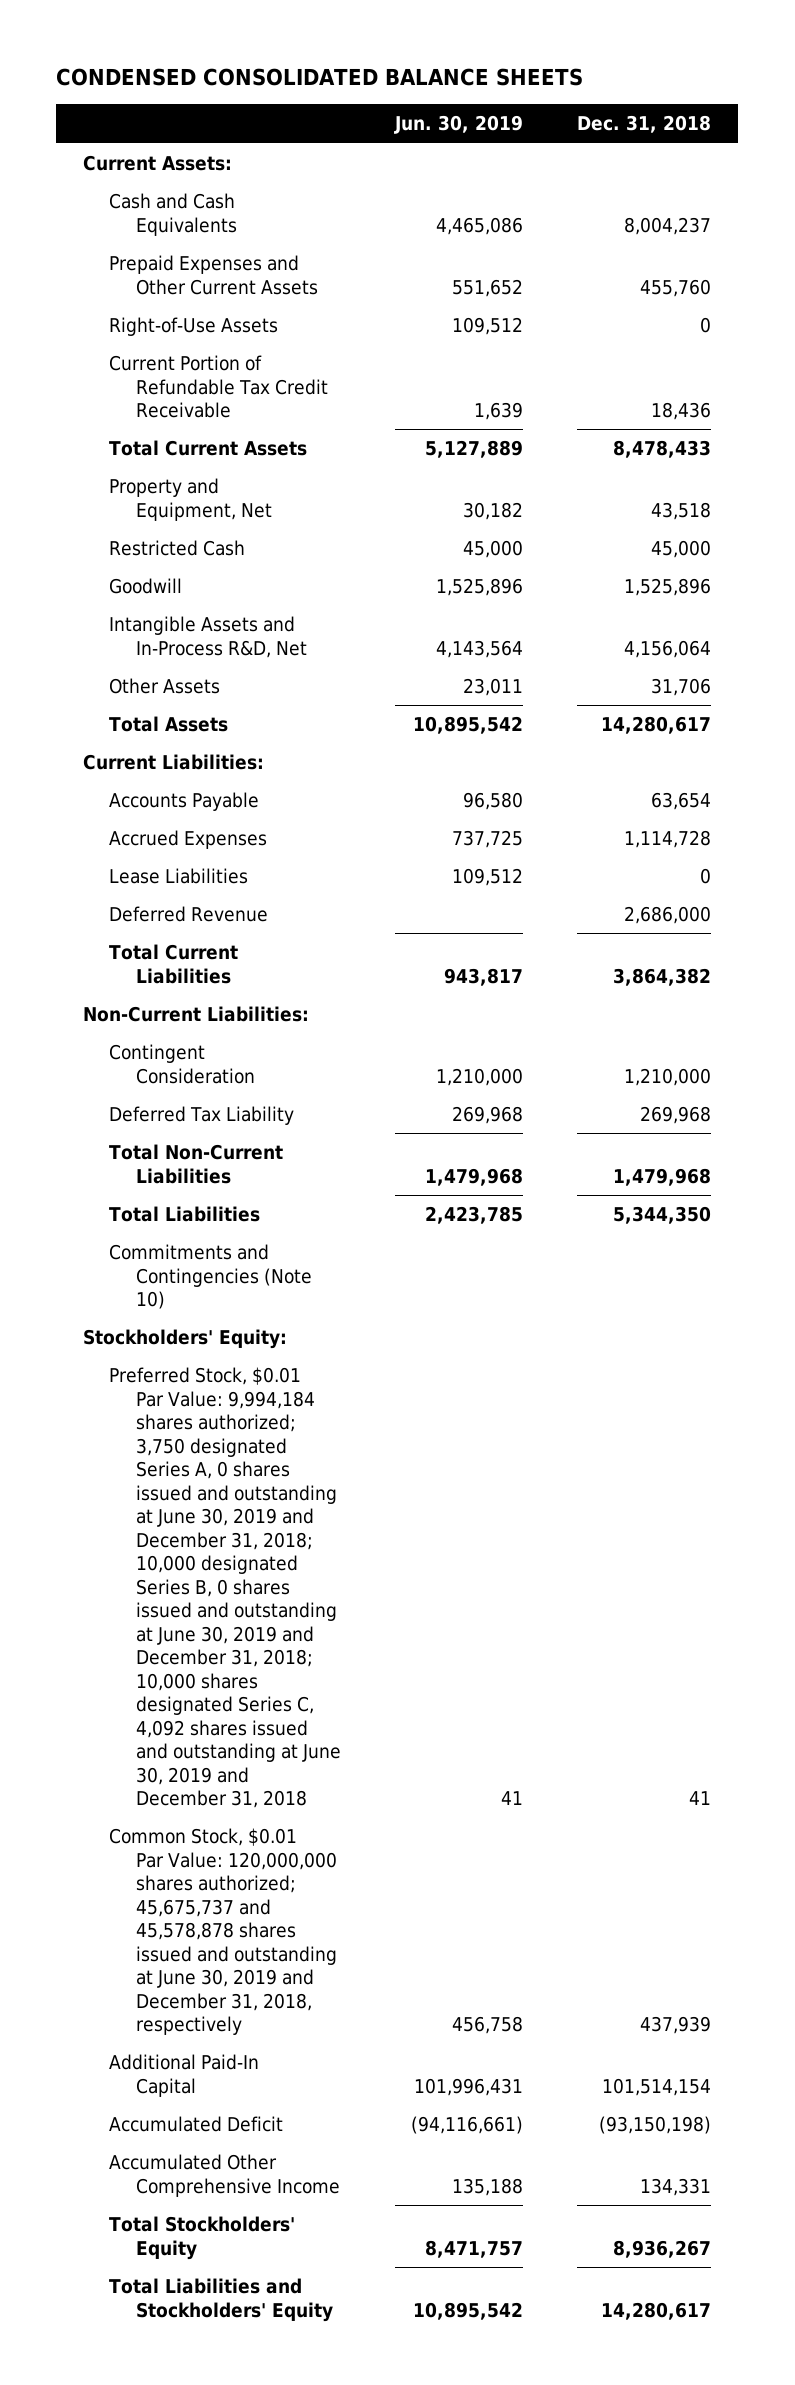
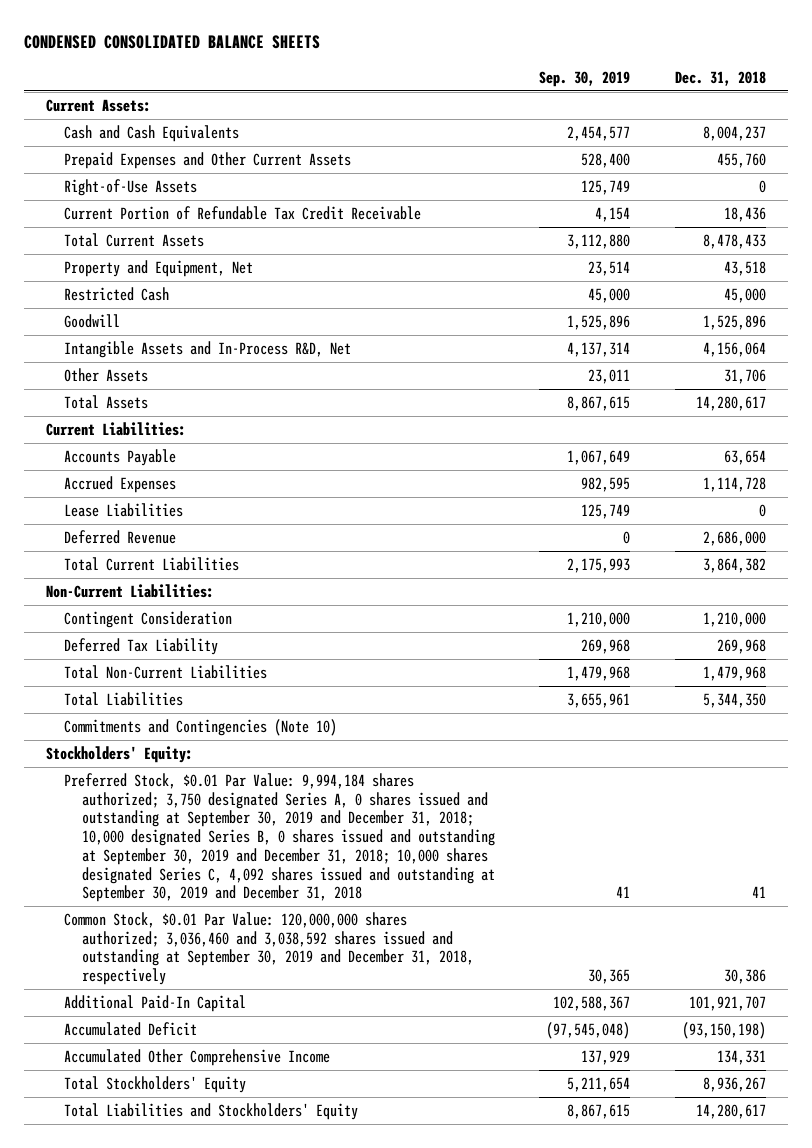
- | Jun. 30, 2019 | Dec. 31, 2018
+ | Sep. 30, 2019 | Dec. 31, 2018
- Preferred Stock, $0.01 Par Value: 9,994,184 shares authorized; 3,750 designated Series A, 0 shares issued and outstanding at June 30, 2019 and December 31, 2018; 10,000 designated Series B, 0 shares issued and outstanding at June 30, 2019 and December 31, 2018; 10,000 shares designated Series C, 4,092 shares issued and outstanding at June 30, 2019 and December 31, 2018 | 41 | 41
- Common Stock, $0.01 Par Value: 120,000,000 shares authorized; 45,675,737 and 45,578,878 shares issued and outstanding at June 30, 2019 and December 31, 2018, respectively | 456,758 | 437,939
- Additional Paid-In Capital | 101,996,431 | 101,514,154
+ Preferred Stock, $0.01 Par Value: 9,994,184 shares authorized; 3,750 designated Series A, 0 shares issued and outstanding at September 30, 2019 and December 31, 2018; 10,000 designated Series B, 0 shares issued and outstanding at September 30, 2019 and December 31, 2018; 10,000 shares designated Series C, 4,092 shares issued and outstanding at September 30, 2019 and December 31, 2018 | 41 | 41
+ Common Stock, $0.01 Par Value: 120,000,000 shares authorized; 3,036,460 and 3,038,592 shares issued and outstanding at September 30, 2019 and December 31, 2018, respectively | 30,365 | 30,386
+ Additional Paid-In Capital | 102,588,367 | 101,921,707

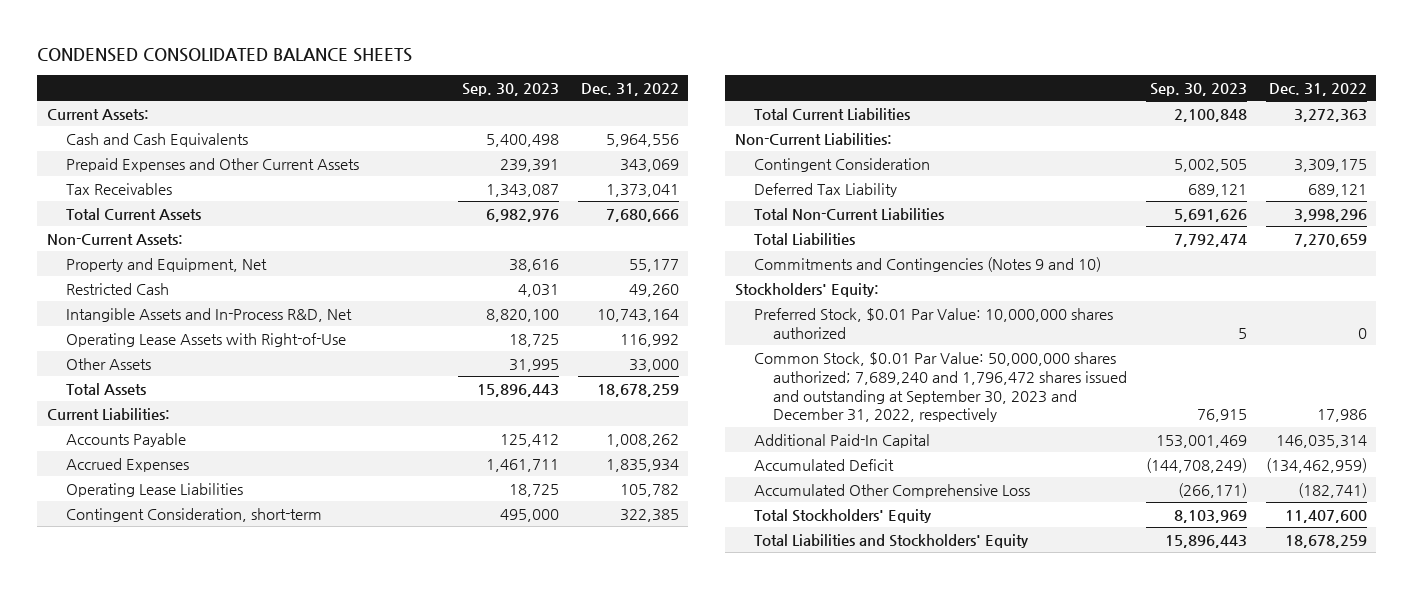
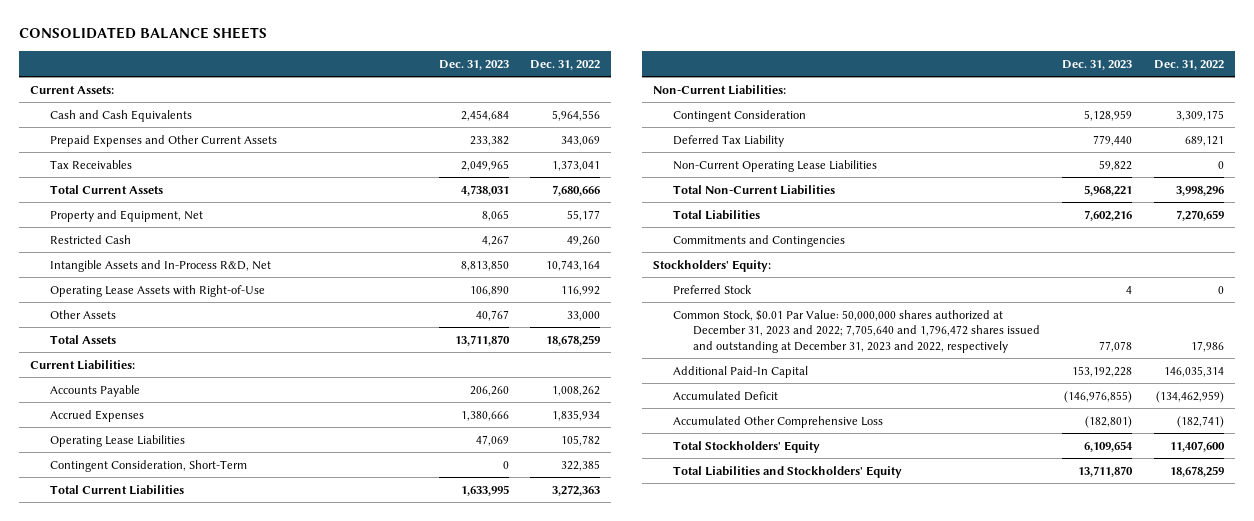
- CONDENSED CONSOLIDATED BALANCE SHEETS
+ CONSOLIDATED BALANCE SHEETS
- | Sep. 30, 2023 | Dec. 31, 2022
+ | Dec. 31, 2023 | Dec. 31, 2022
- Non-Current Assets:
- Contingent Consideration, short-term | 495,000 | 322,385
+ Contingent Consideration, Short-Term | 0 | 322,385
+ Non-Current Operating Lease Liabilities | 59,822 | 0
- Commitments and Contingencies (Notes 9 and 10)
+ Commitments and Contingencies
- Preferred Stock, $0.01 Par Value: 10,000,000 shares authorized | 5 | 0
- Common Stock, $0.01 Par Value: 50,000,000 shares authorized; 7,689,240 and 1,796,472 shares issued and outstanding at September 30, 2023 and December 31, 2022, respectively | 76,915 | 17,986
+ Preferred Stock | 4 | 0
+ Common Stock, $0.01 Par Value: 50,000,000 shares authorized at December 31, 2023 and 2022; 7,705,640 and 1,796,472 shares issued and outstanding at December 31, 2023 and 2022, respectively | 77,078 | 17,986

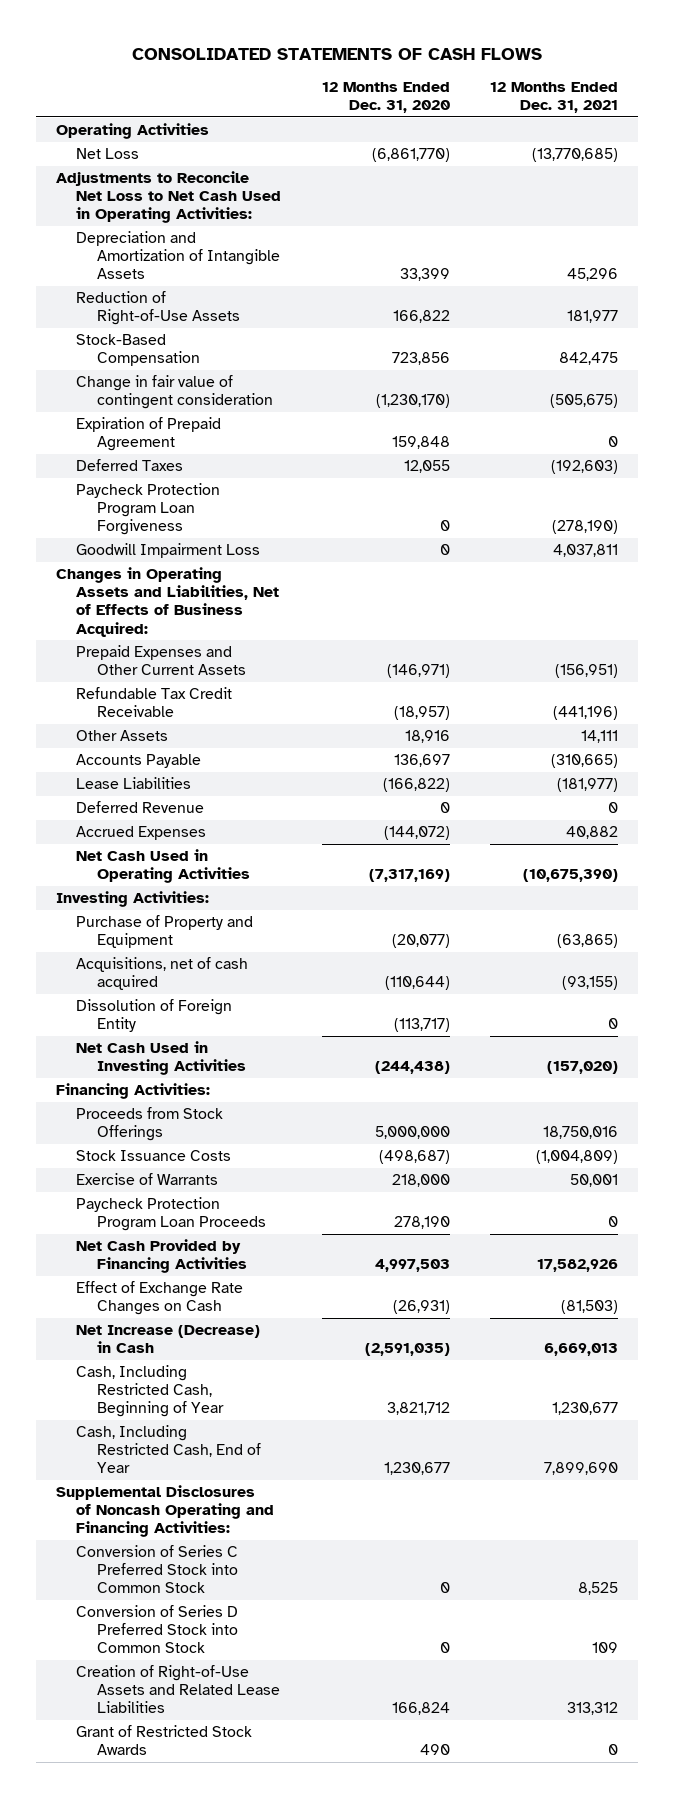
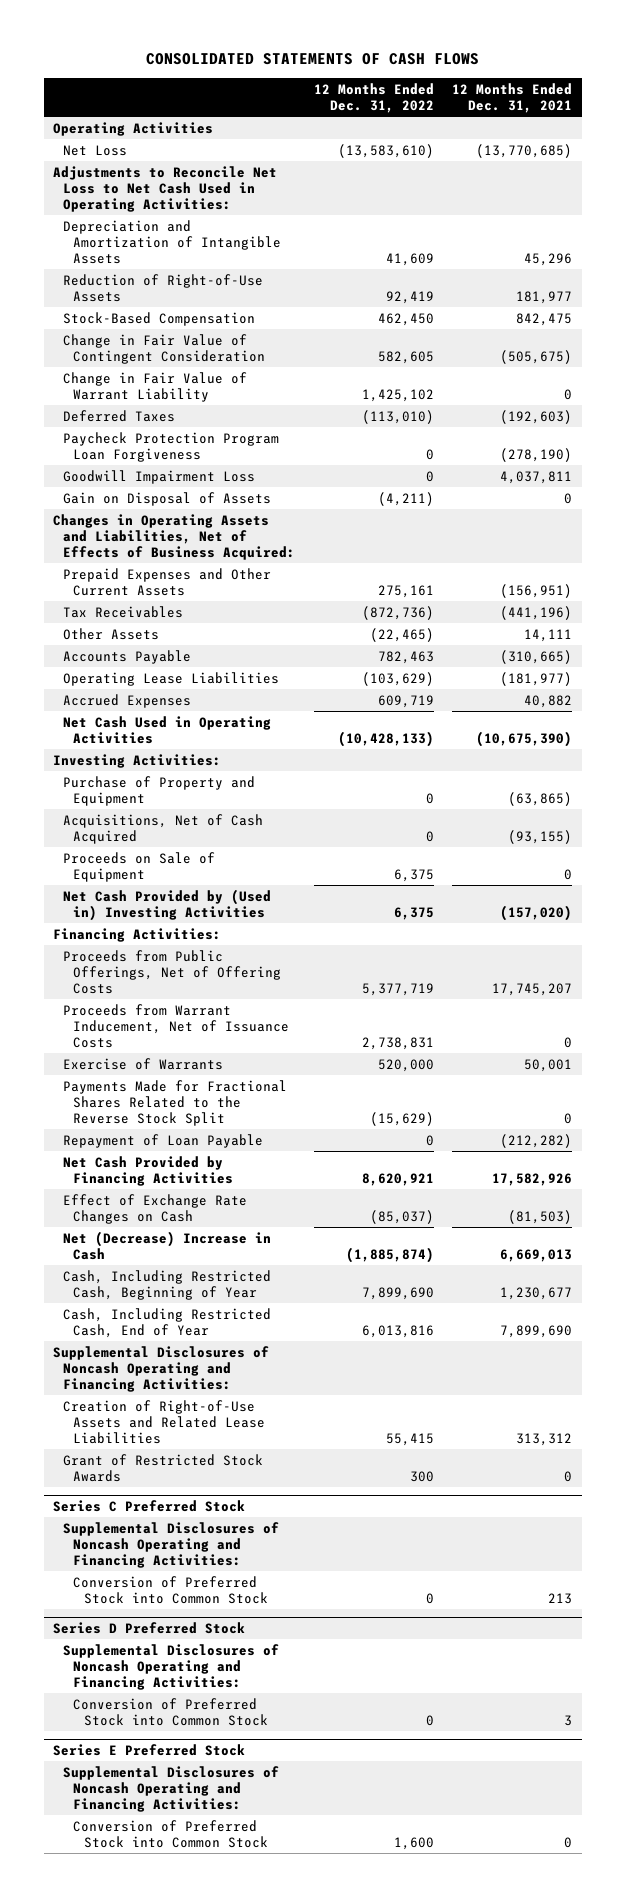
- | 12 Months Ended Dec. 31, 2020 | 12 Months Ended Dec. 31, 2021
+ | 12 Months Ended Dec. 31, 2022 | 12 Months Ended Dec. 31, 2021
- Change in fair value of contingent consideration | (1,230,170) | (505,675)
- Expiration of Prepaid Agreement | 159,848 | 0
+ Change in Fair Value of Contingent Consideration | 582,605 | (505,675)
+ Change in Fair Value of Warrant Liability | 1,425,102 | 0
+ Gain on Disposal of Assets | (4,211) | 0
- Refundable Tax Credit Receivable | (18,957) | (441,196)
+ Tax Receivables | (872,736) | (441,196)
- Lease Liabilities | (166,822) | (181,977)
- Deferred Revenue | 0 | 0
+ Operating Lease Liabilities | (103,629) | (181,977)
- Acquisitions, net of cash acquired | (110,644) | (93,155)
- Dissolution of Foreign Entity | (113,717) | 0
- Net Cash Used in Investing Activities | (244,438) | (157,020)
+ Acquisitions, Net of Cash Acquired | 0 | (93,155)
+ Proceeds on Sale of Equipment | 6,375 | 0
+ Net Cash Provided by (Used in) Investing Activities | 6,375 | (157,020)
- Proceeds from Stock Offerings | 5,000,000 | 18,750,016
- Stock Issuance Costs | (498,687) | (1,004,809)
+ Proceeds from Public Offerings, Net of Offering Costs | 5,377,719 | 17,745,207
+ Proceeds from Warrant Inducement, Net of Issuance Costs | 2,738,831 | 0
- Paycheck Protection Program Loan Proceeds | 278,190 | 0
+ Payments Made for Fractional Shares Related to the Reverse Stock Split | (15,629) | 0
+ Repayment of Loan Payable | 0 | (212,282)
- Net Increase (Decrease) in Cash | (2,591,035) | 6,669,013
+ Net (Decrease) Increase in Cash | (1,885,874) | 6,669,013
- Conversion of Series C Preferred Stock into Common Stock | 0 | 8,525
- Conversion of Series D Preferred Stock into Common Stock | 0 | 109
+ Series C Preferred Stock
+ Supplemental Disclosures of Noncash Operating and Financing Activities:
+ Conversion of Preferred Stock into Common Stock | 0 | 213
+ Series D Preferred Stock
+ Supplemental Disclosures of Noncash Operating and Financing Activities:
+ Conversion of Preferred Stock into Common Stock | 0 | 3
+ Series E Preferred Stock
+ Supplemental Disclosures of Noncash Operating and Financing Activities:
+ Conversion of Preferred Stock into Common Stock | 1,600 | 0

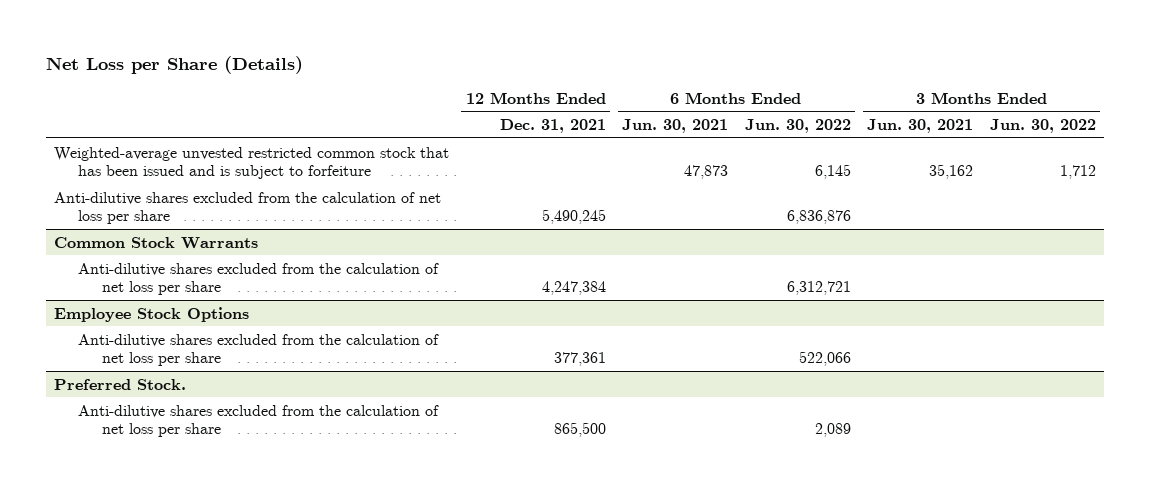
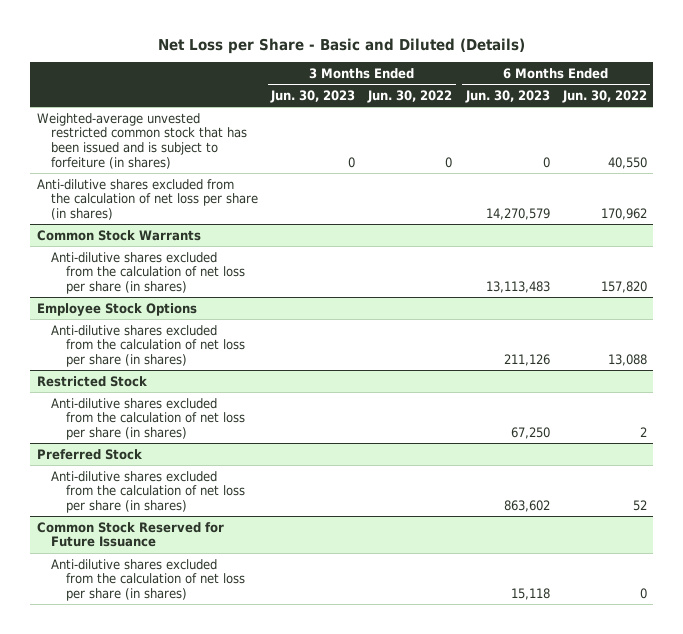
- Net Loss per Share (Details)
+ Net Loss per Share - Basic and Diluted (Details)
- | 12 Months Ended Dec. 31, 2021 | 6 Months Ended Jun. 30, 2021 | 6 Months Ended Jun. 30, 2022 | 3 Months Ended Jun. 30, 2021 | 3 Months Ended Jun. 30, 2022
+ | 3 Months Ended Jun. 30, 2023 | 3 Months Ended Jun. 30, 2022 | 6 Months Ended Jun. 30, 2023 | 6 Months Ended Jun. 30, 2022
- Weighted-average unvested restricted common stock that has been issued and is subject to forfeiture | | 47,873 | 6,145 | 35,162 | 1,712
- Anti-dilutive shares excluded from the calculation of net loss per share | 5,490,245 | | 6,836,876 | |
+ Weighted-average unvested restricted common stock that has been issued and is subject to forfeiture (in shares) | 0 | 0 | 0 | 40,550
+ Anti-dilutive shares excluded from the calculation of net loss per share (in shares) | | | 14,270,579 | 170,962
@ Common Stock Warrants
- Anti-dilutive shares excluded from the calculation of net loss per share | 4,247,384 | | 6,312,721 | |
+ Anti-dilutive shares excluded from the calculation of net loss per share (in shares) | | | 13,113,483 | 157,820
@ Employee Stock Options
- Anti-dilutive shares excluded from the calculation of net loss per share | 377,361 | | 522,066 | |
- Preferred Stock.
- Anti-dilutive shares excluded from the calculation of net loss per share | 865,500 | | 2,089 | |
@ Employee Stock Options
+ Anti-dilutive shares excluded from the calculation of net loss per share (in shares) | | | 211,126 | 13,088
+ Restricted Stock
+ Anti-dilutive shares excluded from the calculation of net loss per share (in shares) | | | 67,250 | 2
+ Preferred Stock
+ Anti-dilutive shares excluded from the calculation of net loss per share (in shares) | | | 863,602 | 52
+ Common Stock Reserved for Future Issuance
+ Anti-dilutive shares excluded from the calculation of net loss per share (in shares) | | | 15,118 | 0

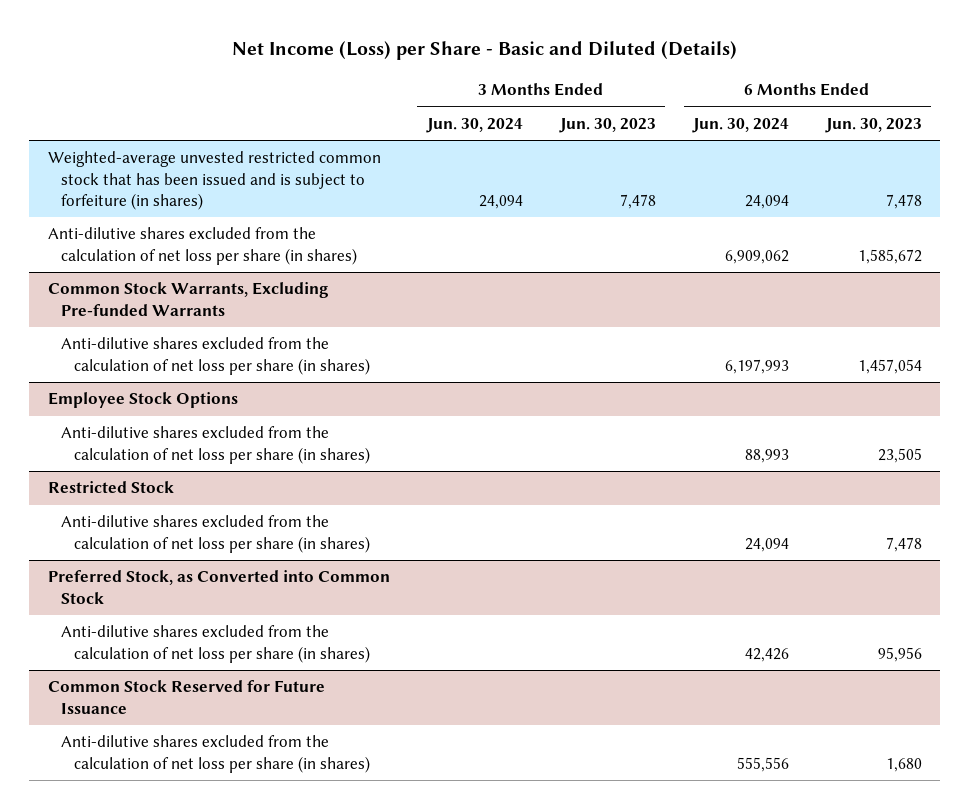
- Net Loss per Share - Basic and Diluted (Details)
+ Net Income (Loss) per Share - Basic and Diluted (Details)
- | 3 Months Ended Jun. 30, 2023 | 3 Months Ended Jun. 30, 2022 | 6 Months Ended Jun. 30, 2023 | 6 Months Ended Jun. 30, 2022
+ | 3 Months Ended Jun. 30, 2024 | 3 Months Ended Jun. 30, 2023 | 6 Months Ended Jun. 30, 2024 | 6 Months Ended Jun. 30, 2023
- Weighted-average unvested restricted common stock that has been issued and is subject to forfeiture (in shares) | 0 | 0 | 0 | 40,550
- Anti-dilutive shares excluded from the calculation of net loss per share (in shares) | | | 14,270,579 | 170,962
- Common Stock Warrants
- Anti-dilutive shares excluded from the calculation of net loss per share (in shares) | | | 13,113,483 | 157,820
+ Weighted-average unvested restricted common stock that has been issued and is subject to forfeiture (in shares) | 24,094 | 7,478 | 24,094 | 7,478
+ Anti-dilutive shares excluded from the calculation of net loss per share (in shares) | | | 6,909,062 | 1,585,672
+ Common Stock Warrants, Excluding Pre-funded Warrants
+ Anti-dilutive shares excluded from the calculation of net loss per share (in shares) | | | 6,197,993 | 1,457,054
@ Employee Stock Options
- Anti-dilutive shares excluded from the calculation of net loss per share (in shares) | | | 211,126 | 13,088
+ Anti-dilutive shares excluded from the calculation of net loss per share (in shares) | | | 88,993 | 23,505
@ Restricted Stock
- Anti-dilutive shares excluded from the calculation of net loss per share (in shares) | | | 67,250 | 2
- Preferred Stock
- Anti-dilutive shares excluded from the calculation of net loss per share (in shares) | | | 863,602 | 52
@ Restricted Stock
+ Anti-dilutive shares excluded from the calculation of net loss per share (in shares) | | | 24,094 | 7,478
+ Preferred Stock, as Converted into Common Stock
+ Anti-dilutive shares excluded from the calculation of net loss per share (in shares) | | | 42,426 | 95,956
@ Common Stock Reserved for Future Issuance
- Anti-dilutive shares excluded from the calculation of net loss per share (in shares) | | | 15,118 | 0
+ Anti-dilutive shares excluded from the calculation of net loss per share (in shares) | | | 555,556 | 1,680

